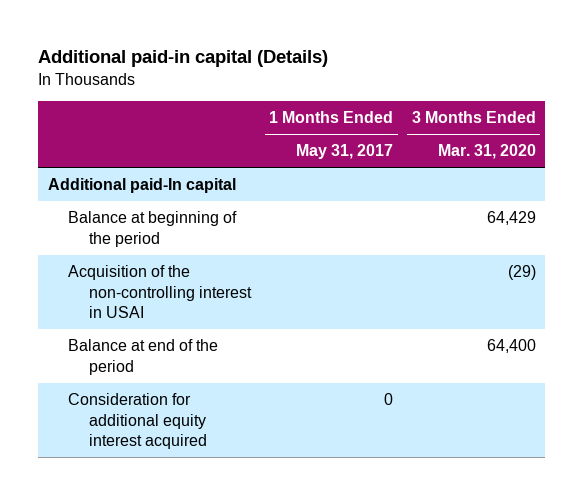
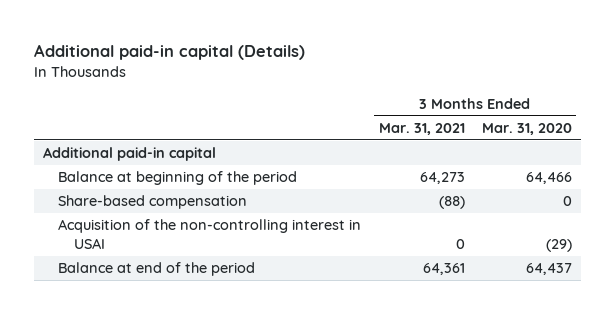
- | 1 Months Ended May 31, 2017 | 3 Months Ended Mar. 31, 2020
+ | 3 Months Ended Mar. 31, 2021 | 3 Months Ended Mar. 31, 2020
- Additional paid-In capital
- Balance at beginning of the period | | 64,429
+ Additional paid-in capital
+ Balance at beginning of the period | 64,273 | 64,466
+ Share-based compensation | (88) | 0
- Balance at end of the period | | 64,400
- Consideration for additional equity interest acquired | 0 |
+ Balance at end of the period | 64,361 | 64,437

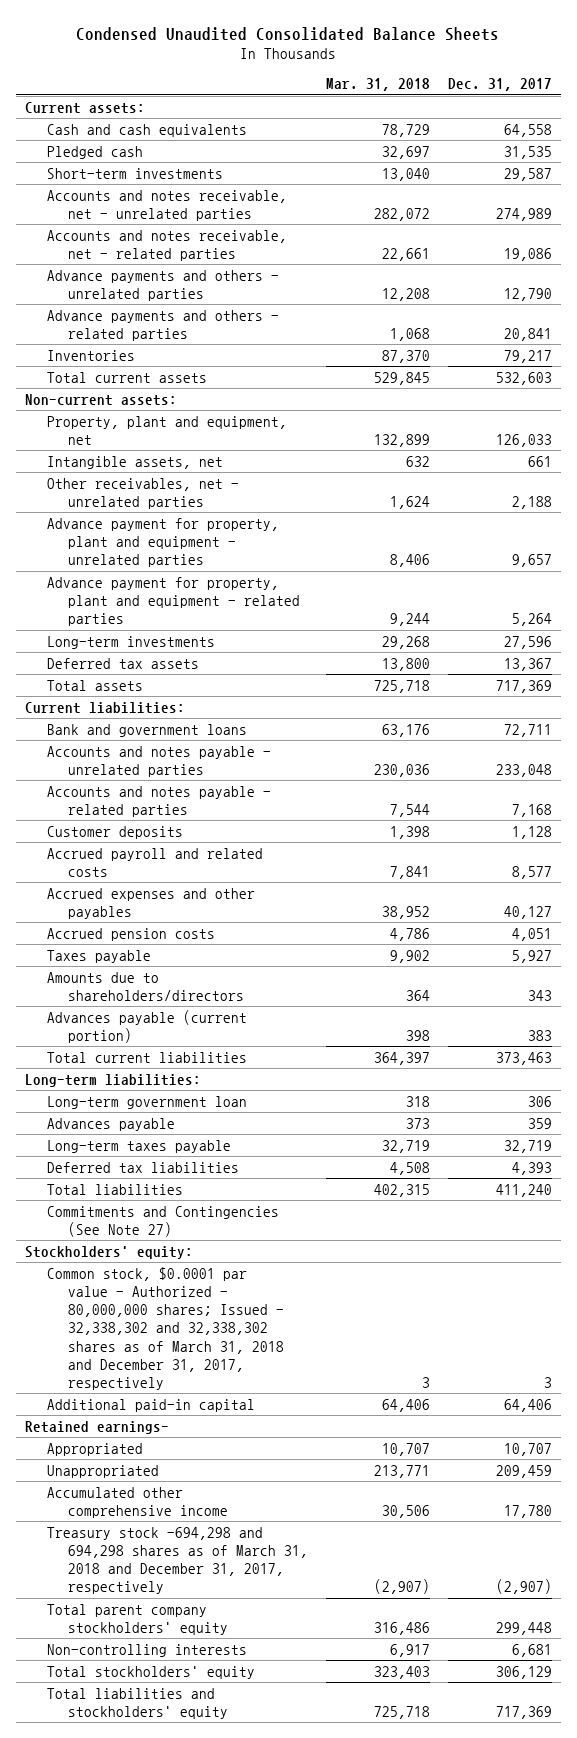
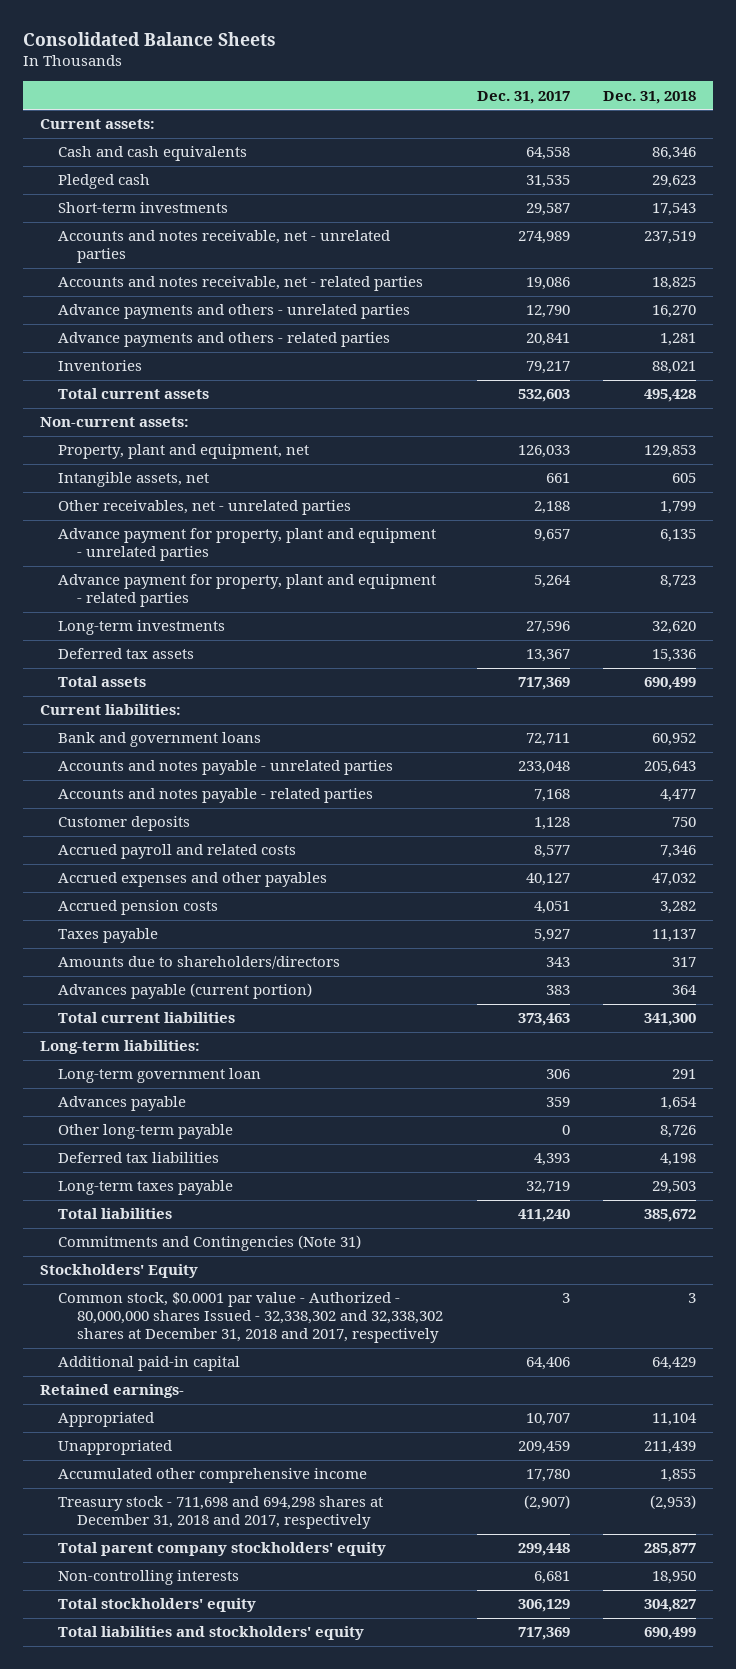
- Condensed Unaudited Consolidated Balance Sheets
+ Consolidated Balance Sheets
- | Mar. 31, 2018 | Dec. 31, 2017
+ | Dec. 31, 2017 | Dec. 31, 2018
+ Other long-term payable | 0 | 8,726
moved down: Long-term taxes payable | 32,719 | 29,503
- Commitments and Contingencies (See Note 27)
- Stockholders' equity:
- Common stock, $0.0001 par value - Authorized - 80,000,000 shares; Issued - 32,338,302 and 32,338,302 shares as of March 31, 2018 and December 31, 2017, respectively | 3 | 3
+ Commitments and Contingencies (Note 31)
+ Stockholders' Equity
+ Common stock, $0.0001 par value - Authorized - 80,000,000 shares Issued - 32,338,302 and 32,338,302 shares at December 31, 2018 and 2017, respectively | 3 | 3
- Treasury stock -694,298 and 694,298 shares as of March 31, 2018 and December 31, 2017, respectively | (2,907) | (2,907)
+ Treasury stock - 711,698 and 694,298 shares at December 31, 2018 and 2017, respectively | (2,907) | (2,953)

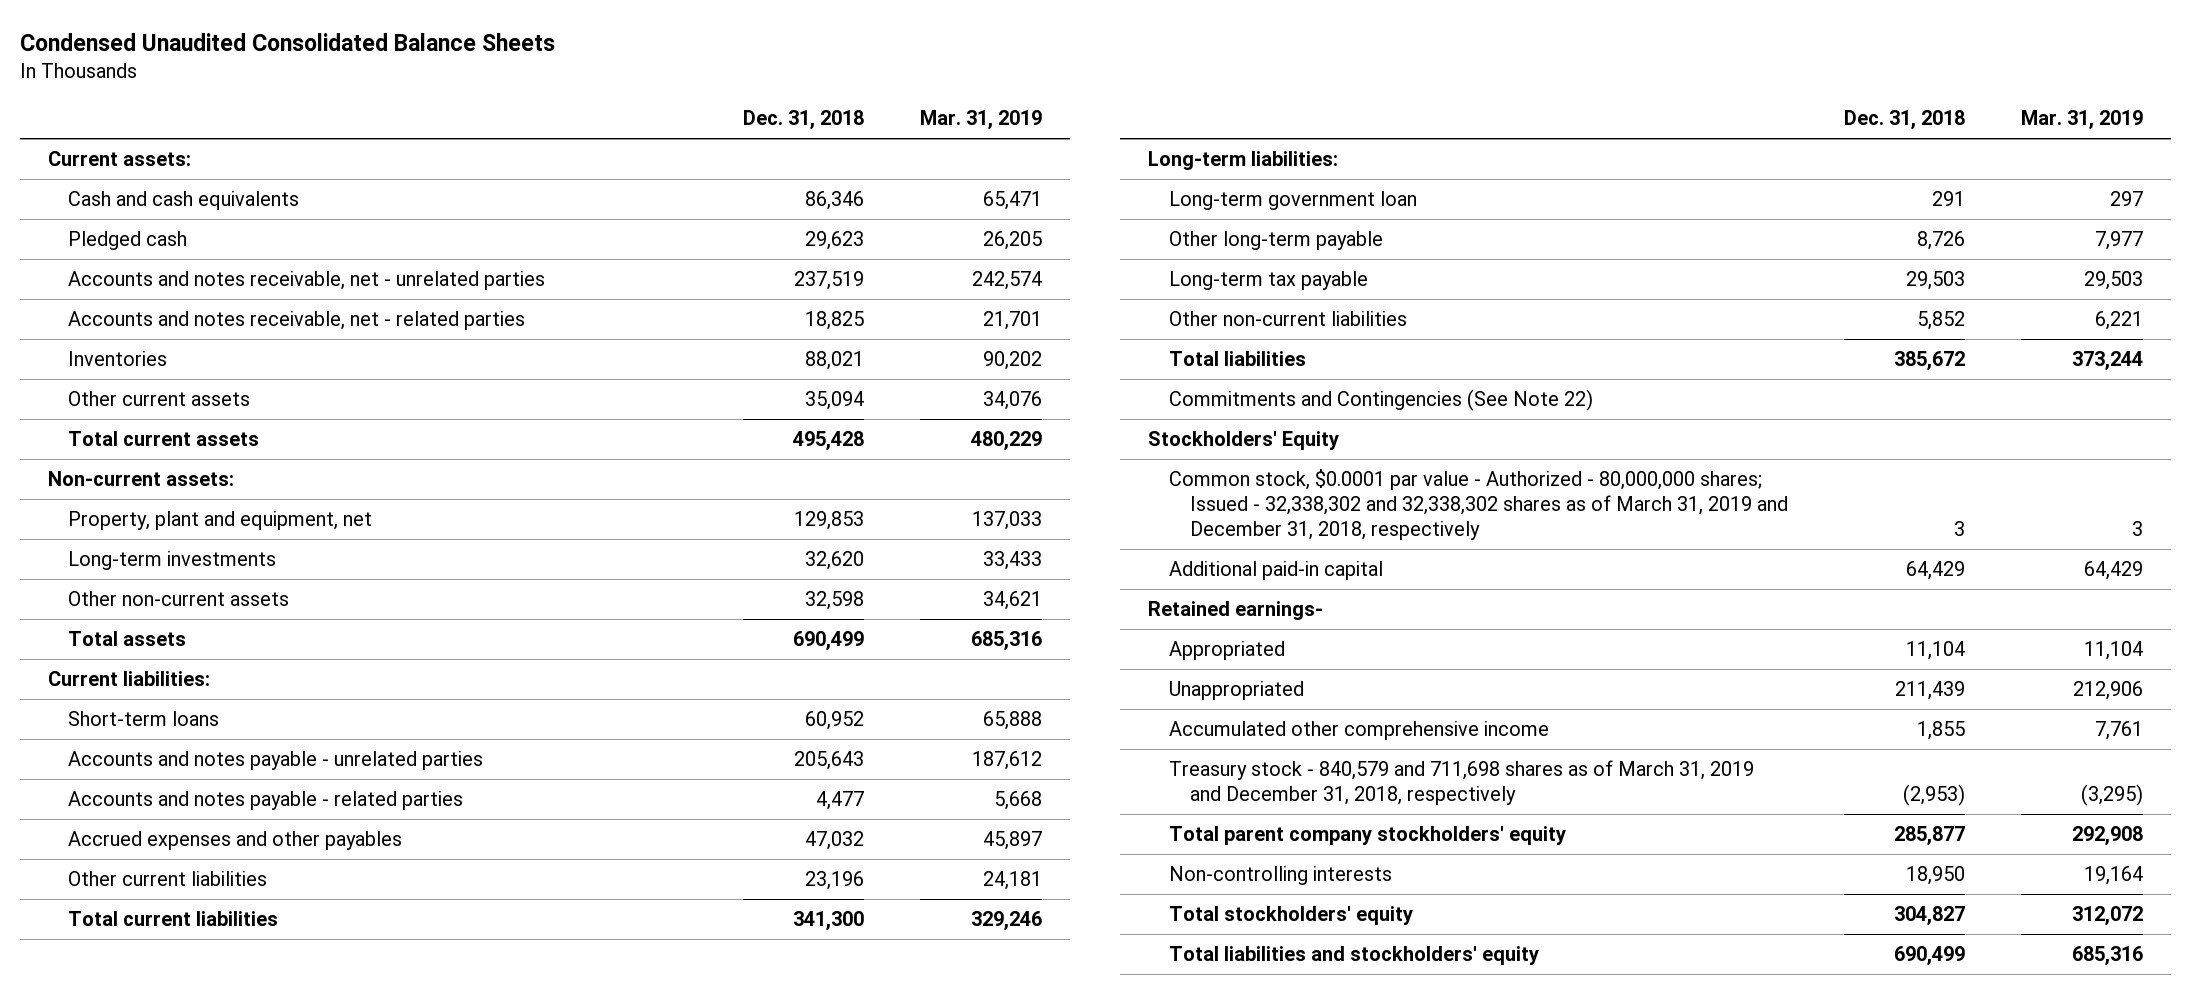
- Consolidated Balance Sheets
+ Condensed Unaudited Consolidated Balance Sheets
- | Dec. 31, 2017 | Dec. 31, 2018
+ | Dec. 31, 2018 | Mar. 31, 2019
- Short-term investments | 29,587 | 17,543
- Advance payments and others - unrelated parties | 12,790 | 16,270
- Advance payments and others - related parties | 20,841 | 1,281
+ Other current assets | 35,094 | 34,076
- Intangible assets, net | 661 | 605
- Other receivables, net - unrelated parties | 2,188 | 1,799
- Advance payment for property, plant and equipment - unrelated parties | 9,657 | 6,135
- Advance payment for property, plant and equipment - related parties | 5,264 | 8,723
- Deferred tax assets | 13,367 | 15,336
+ Other non-current assets | 32,598 | 34,621
- Bank and government loans | 72,711 | 60,952
+ Short-term loans | 60,952 | 65,888
- Customer deposits | 1,128 | 750
- Accrued payroll and related costs | 8,577 | 7,346
- Accrued pension costs | 4,051 | 3,282
- Taxes payable | 5,927 | 11,137
- Amounts due to shareholders/directors | 343 | 317
- Advances payable (current portion) | 383 | 364
+ Other current liabilities | 23,196 | 24,181
- Advances payable | 359 | 1,654
- Deferred tax liabilities | 4,393 | 4,198
- Long-term taxes payable | 32,719 | 29,503
+ Long-term tax payable | 29,503 | 29,503
+ Other non-current liabilities | 5,852 | 6,221
- Commitments and Contingencies (Note 31)
+ Commitments and Contingencies (See Note 22)
- Common stock, $0.0001 par value - Authorized - 80,000,000 shares Issued - 32,338,302 and 32,338,302 shares at December 31, 2018 and 2017, respectively | 3 | 3
+ Common stock, $0.0001 par value - Authorized - 80,000,000 shares; Issued - 32,338,302 and 32,338,302 shares as of March 31, 2019 and December 31, 2018, respectively | 3 | 3
- Treasury stock - 711,698 and 694,298 shares at December 31, 2018 and 2017, respectively | (2,907) | (2,953)
+ Treasury stock - 840,579 and 711,698 shares as of March 31, 2019 and December 31, 2018, respectively | (2,953) | (3,295)

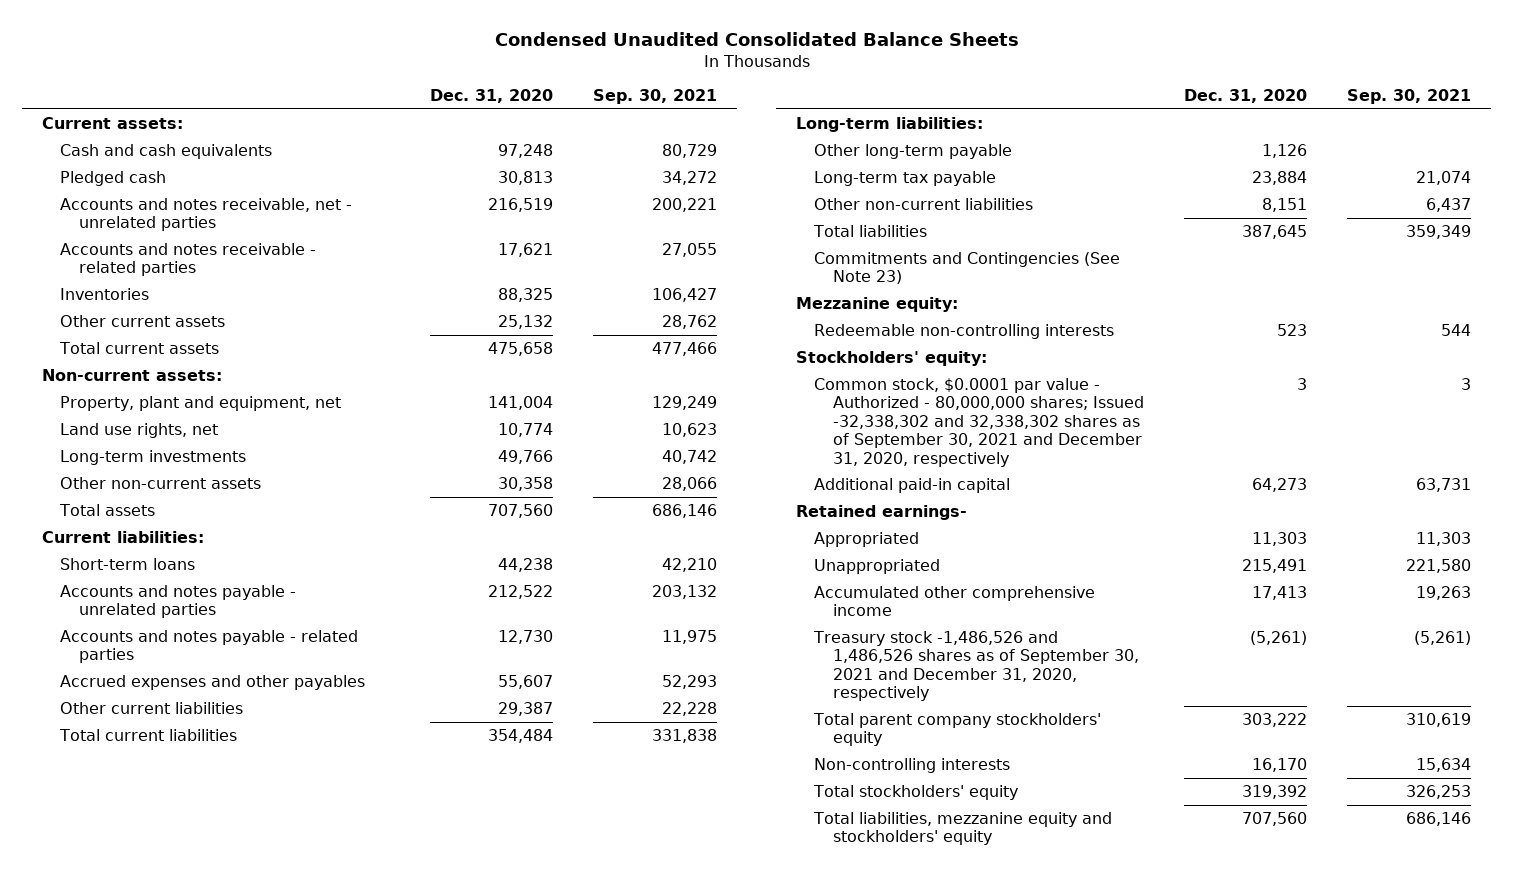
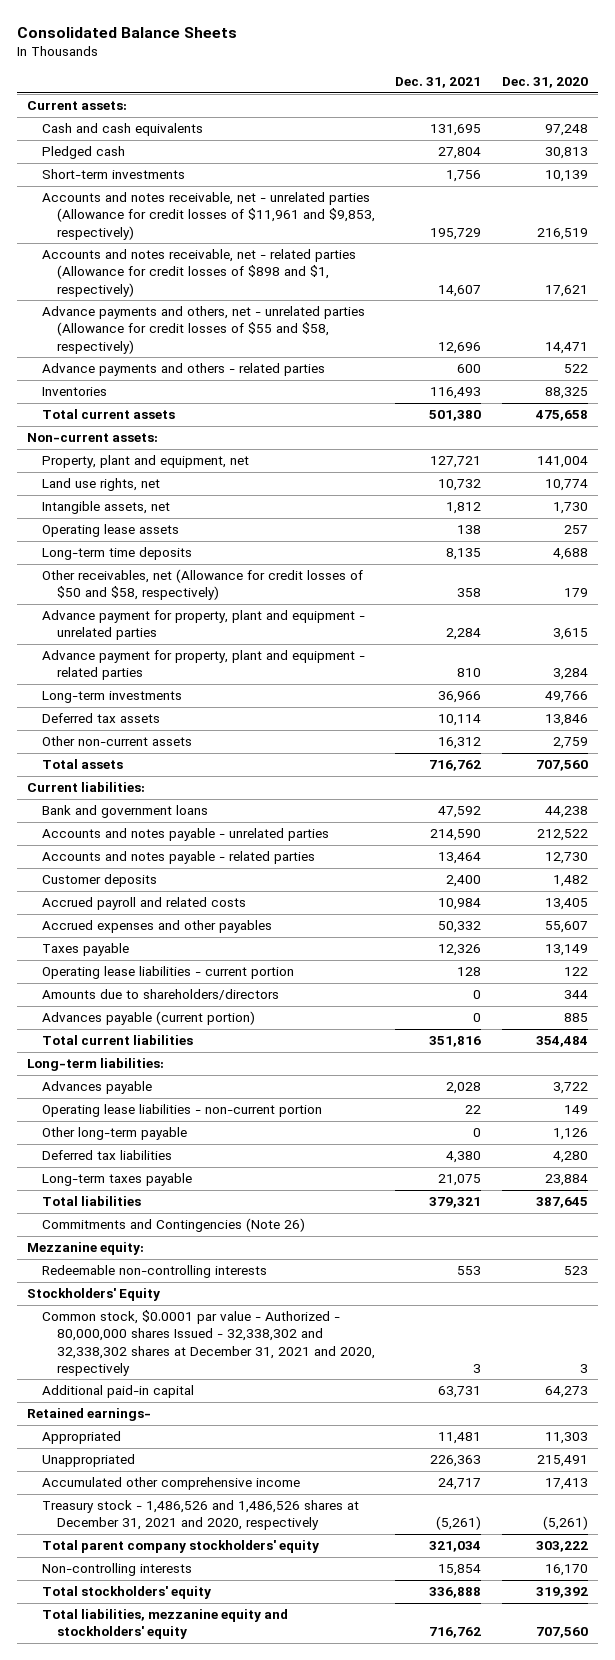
- Condensed Unaudited Consolidated Balance Sheets
+ Consolidated Balance Sheets
- | Dec. 31, 2020 | Sep. 30, 2021
+ | Dec. 31, 2021 | Dec. 31, 2020
- Accounts and notes receivable, net - unrelated parties | 216,519 | 200,221
- Accounts and notes receivable - related parties | 17,621 | 27,055
+ Short-term investments | 1,756 | 10,139
+ Accounts and notes receivable, net - unrelated parties (Allowance for credit losses of $11,961 and $9,853, respectively) | 195,729 | 216,519
+ Accounts and notes receivable, net - related parties (Allowance for credit losses of $898 and $1, respectively) | 14,607 | 17,621
+ Advance payments and others, net - unrelated parties (Allowance for credit losses of $55 and $58, respectively) | 12,696 | 14,471
+ Advance payments and others - related parties | 600 | 522
- Other current assets | 25,132 | 28,762
+ Intangible assets, net | 1,812 | 1,730
+ Operating lease assets | 138 | 257
+ Long-term time deposits | 8,135 | 4,688
+ Other receivables, net (Allowance for credit losses of $50 and $58, respectively) | 358 | 179
+ Advance payment for property, plant and equipment - unrelated parties | 2,284 | 3,615
+ Advance payment for property, plant and equipment - related parties | 810 | 3,284
- Other non-current assets | 30,358 | 28,066
+ Deferred tax assets | 10,114 | 13,846
+ Other non-current assets | 16,312 | 2,759
- Short-term loans | 44,238 | 42,210
+ Bank and government loans | 47,592 | 44,238
+ Customer deposits | 2,400 | 1,482
+ Accrued payroll and related costs | 10,984 | 13,405
- Other current liabilities | 29,387 | 22,228
+ Taxes payable | 12,326 | 13,149
+ Operating lease liabilities - current portion | 128 | 122
+ Amounts due to shareholders/directors | 0 | 344
+ Advances payable (current portion) | 0 | 885
+ Advances payable | 2,028 | 3,722
+ Operating lease liabilities - non-current portion | 22 | 149
- Long-term tax payable | 23,884 | 21,074
- Other non-current liabilities | 8,151 | 6,437
+ Deferred tax liabilities | 4,380 | 4,280
+ Long-term taxes payable | 21,075 | 23,884
- Commitments and Contingencies (See Note 23)
+ Commitments and Contingencies (Note 26)
- Stockholders' equity:
- Common stock, $0.0001 par value - Authorized - 80,000,000 shares; Issued -32,338,302 and 32,338,302 shares as of September 30, 2021 and December 31, 2020, respectively | 3 | 3
+ Stockholders' Equity
+ Common stock, $0.0001 par value - Authorized - 80,000,000 shares Issued - 32,338,302 and 32,338,302 shares at December 31, 2021 and 2020, respectively | 3 | 3
- Treasury stock -1,486,526 and 1,486,526 shares as of September 30, 2021 and December 31, 2020, respectively | (5,261) | (5,261)
+ Treasury stock - 1,486,526 and 1,486,526 shares at December 31, 2021 and 2020, respectively | (5,261) | (5,261)

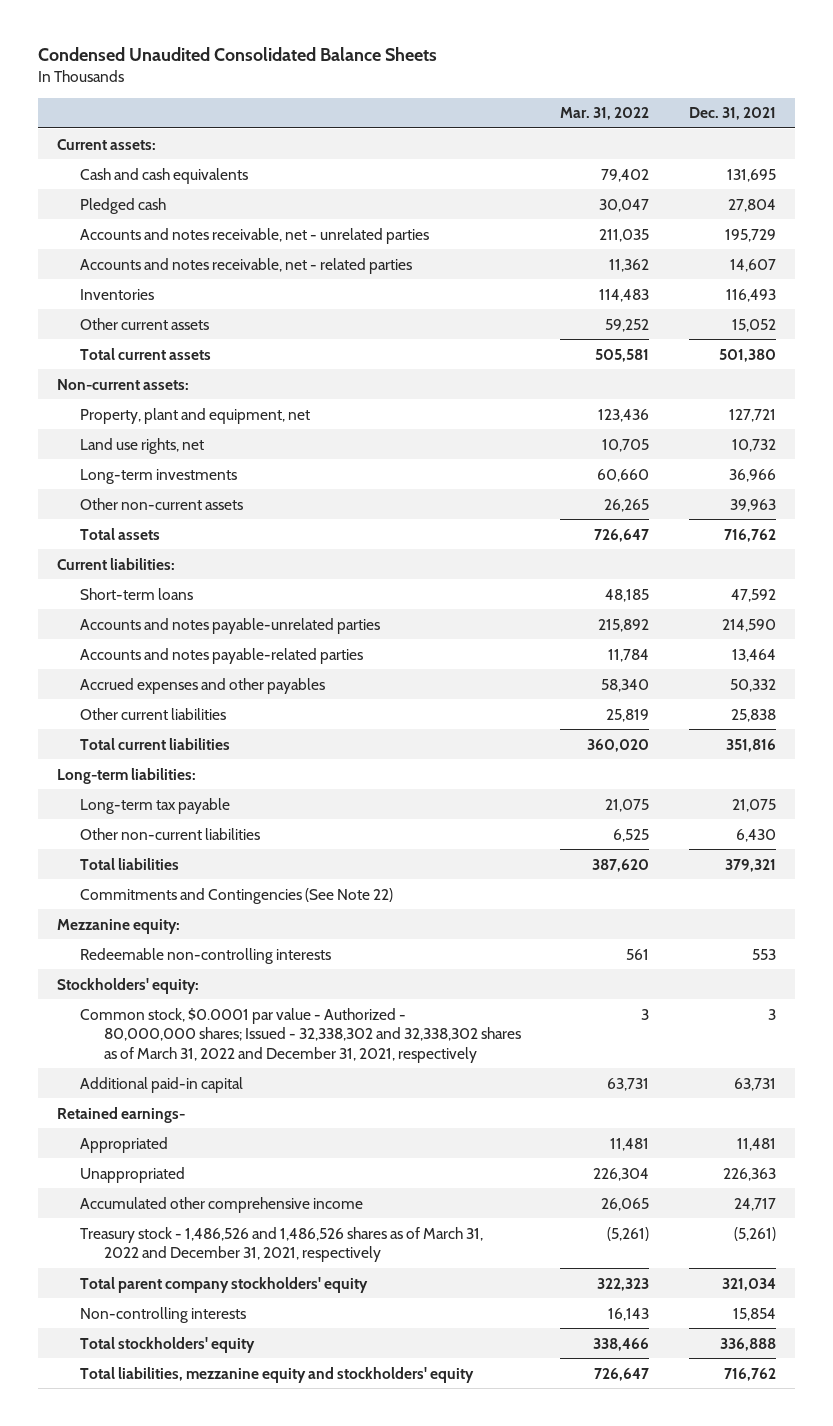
- Consolidated Balance Sheets
+ Condensed Unaudited Consolidated Balance Sheets
- | Dec. 31, 2021 | Dec. 31, 2020
+ | Mar. 31, 2022 | Dec. 31, 2021
- Short-term investments | 1,756 | 10,139
- Accounts and notes receivable, net - unrelated parties (Allowance for credit losses of $11,961 and $9,853, respectively) | 195,729 | 216,519
- Accounts and notes receivable, net - related parties (Allowance for credit losses of $898 and $1, respectively) | 14,607 | 17,621
- Advance payments and others, net - unrelated parties (Allowance for credit losses of $55 and $58, respectively) | 12,696 | 14,471
- Advance payments and others - related parties | 600 | 522
+ Accounts and notes receivable, net - unrelated parties | 211,035 | 195,729
+ Accounts and notes receivable, net - related parties | 11,362 | 14,607
+ Other current assets | 59,252 | 15,052
- Intangible assets, net | 1,812 | 1,730
- Operating lease assets | 138 | 257
- Long-term time deposits | 8,135 | 4,688
- Other receivables, net (Allowance for credit losses of $50 and $58, respectively) | 358 | 179
- Advance payment for property, plant and equipment - unrelated parties | 2,284 | 3,615
- Advance payment for property, plant and equipment - related parties | 810 | 3,284
- Deferred tax assets | 10,114 | 13,846
- Other non-current assets | 16,312 | 2,759
+ Other non-current assets | 26,265 | 39,963
- Bank and government loans | 47,592 | 44,238
- Accounts and notes payable - unrelated parties | 214,590 | 212,522
- Accounts and notes payable - related parties | 13,464 | 12,730
- Customer deposits | 2,400 | 1,482
- Accrued payroll and related costs | 10,984 | 13,405
+ Short-term loans | 48,185 | 47,592
+ Accounts and notes payable-unrelated parties | 215,892 | 214,590
+ Accounts and notes payable-related parties | 11,784 | 13,464
- Taxes payable | 12,326 | 13,149
- Operating lease liabilities - current portion | 128 | 122
- Amounts due to shareholders/directors | 0 | 344
- Advances payable (current portion) | 0 | 885
+ Other current liabilities | 25,819 | 25,838
- Advances payable | 2,028 | 3,722
- Operating lease liabilities - non-current portion | 22 | 149
- Other long-term payable | 0 | 1,126
- Deferred tax liabilities | 4,380 | 4,280
- Long-term taxes payable | 21,075 | 23,884
+ Long-term tax payable | 21,075 | 21,075
+ Other non-current liabilities | 6,525 | 6,430
- Commitments and Contingencies (Note 26)
+ Commitments and Contingencies (See Note 22)
- Stockholders' Equity
- Common stock, $0.0001 par value - Authorized - 80,000,000 shares Issued - 32,338,302 and 32,338,302 shares at December 31, 2021 and 2020, respectively | 3 | 3
+ Stockholders' equity:
+ Common stock, $0.0001 par value - Authorized - 80,000,000 shares; Issued - 32,338,302 and 32,338,302 shares as of March 31, 2022 and December 31, 2021, respectively | 3 | 3
- Treasury stock - 1,486,526 and 1,486,526 shares at December 31, 2021 and 2020, respectively | (5,261) | (5,261)
+ Treasury stock - 1,486,526 and 1,486,526 shares as of March 31, 2022 and December 31, 2021, respectively | (5,261) | (5,261)

